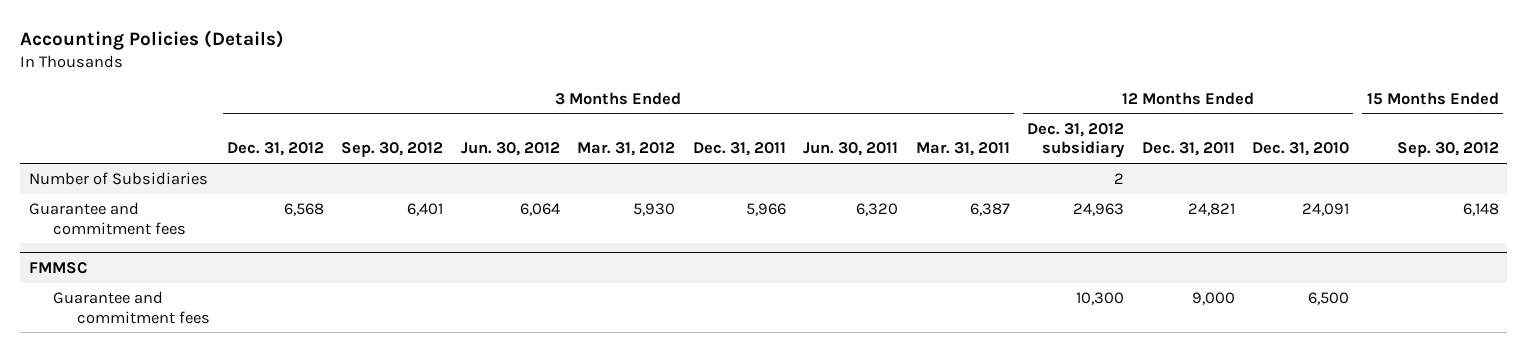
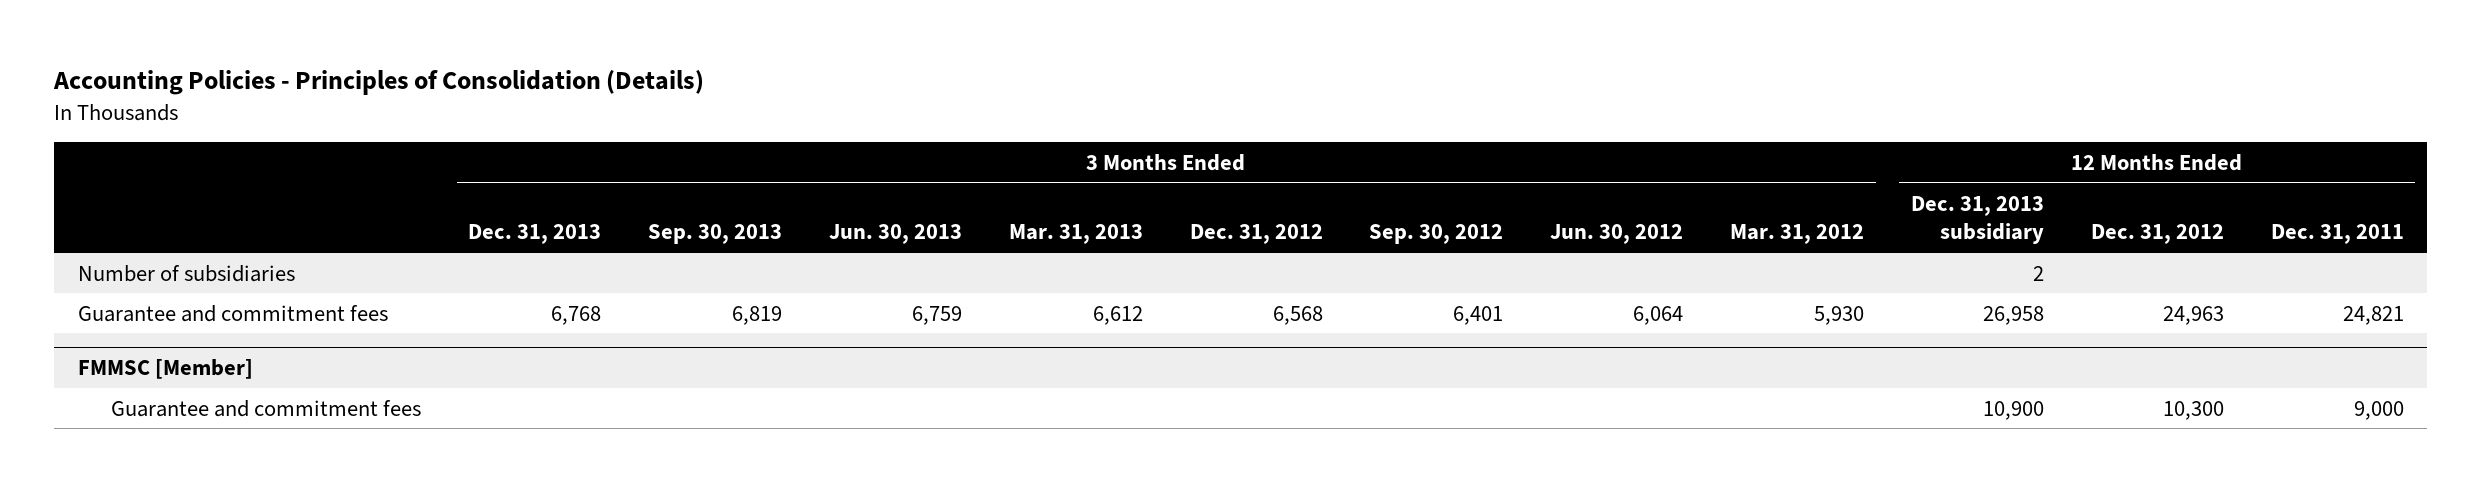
- Accounting Policies (Details)
+ Accounting Policies - Principles of Consolidation (Details)
- | 3 Months Ended Dec. 31, 2012 | 3 Months Ended Sep. 30, 2012 | 3 Months Ended Jun. 30, 2012 | 3 Months Ended Mar. 31, 2012 | 3 Months Ended Dec. 31, 2011 | 3 Months Ended Jun. 30, 2011 | 3 Months Ended Mar. 31, 2011 | 12 Months Ended Dec. 31, 2012 subsidiary | 12 Months Ended Dec. 31, 2011 | 12 Months Ended Dec. 31, 2010 | 15 Months Ended Sep. 30, 2012
+ | 3 Months Ended Dec. 31, 2013 | 3 Months Ended Sep. 30, 2013 | 3 Months Ended Jun. 30, 2013 | 3 Months Ended Mar. 31, 2013 | 3 Months Ended Dec. 31, 2012 | 3 Months Ended Sep. 30, 2012 | 3 Months Ended Jun. 30, 2012 | 3 Months Ended Mar. 31, 2012 | 12 Months Ended Dec. 31, 2013 subsidiary | 12 Months Ended Dec. 31, 2012 | 12 Months Ended Dec. 31, 2011
- Number of Subsidiaries | | | | | | | | 2 | | |
+ Number of subsidiaries | | | | | | | | | 2 | |
- FMMSC
+ FMMSC [Member]

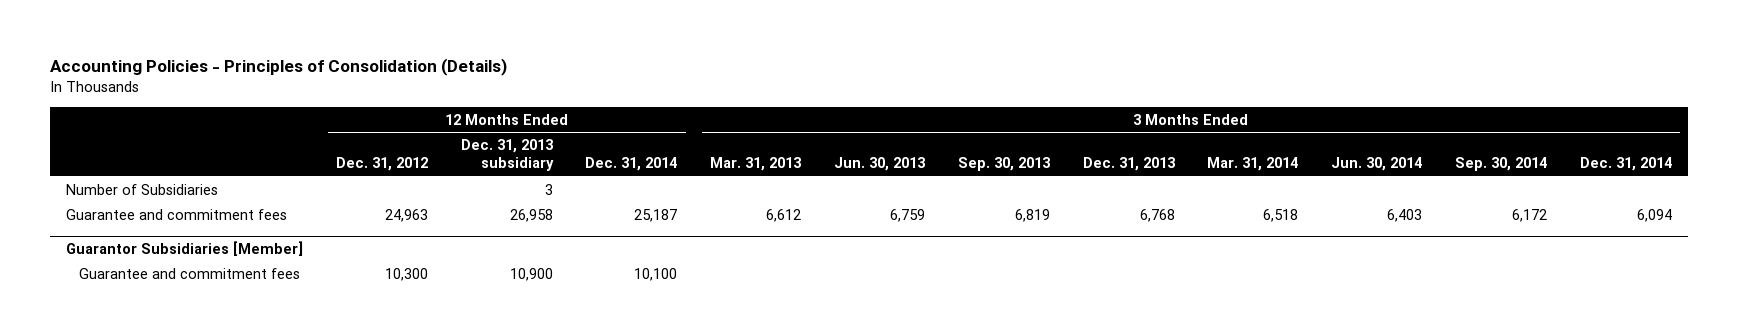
- | 3 Months Ended Dec. 31, 2013 | 3 Months Ended Sep. 30, 2013 | 3 Months Ended Jun. 30, 2013 | 3 Months Ended Mar. 31, 2013 | 3 Months Ended Dec. 31, 2012 | 3 Months Ended Sep. 30, 2012 | 3 Months Ended Jun. 30, 2012 | 3 Months Ended Mar. 31, 2012 | 12 Months Ended Dec. 31, 2013 subsidiary | 12 Months Ended Dec. 31, 2012 | 12 Months Ended Dec. 31, 2011
+ | 12 Months Ended Dec. 31, 2012 | 12 Months Ended Dec. 31, 2013 subsidiary | 12 Months Ended Dec. 31, 2014 | 3 Months Ended Mar. 31, 2013 | 3 Months Ended Jun. 30, 2013 | 3 Months Ended Sep. 30, 2013 | 3 Months Ended Dec. 31, 2013 | 3 Months Ended Mar. 31, 2014 | 3 Months Ended Jun. 30, 2014 | 3 Months Ended Sep. 30, 2014 | 3 Months Ended Dec. 31, 2014
- Number of subsidiaries | | | | | | | | | 2 | |
+ Number of Subsidiaries | | 3 | | | | | | | | |
- FMMSC [Member]
+ Guarantor Subsidiaries [Member]

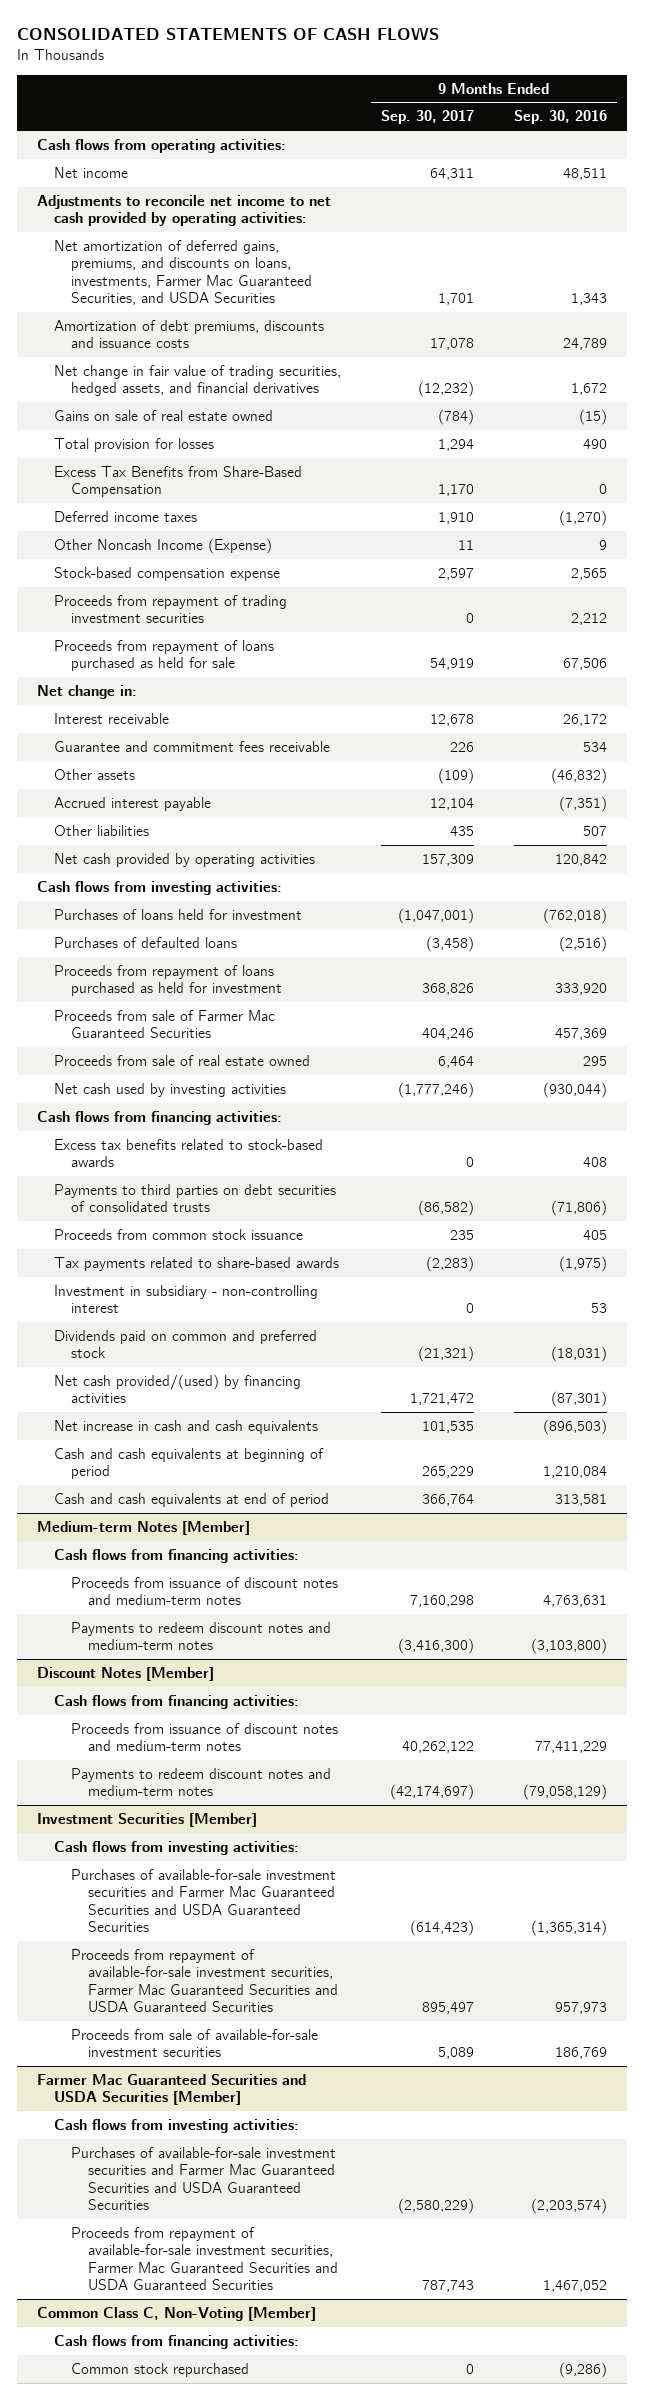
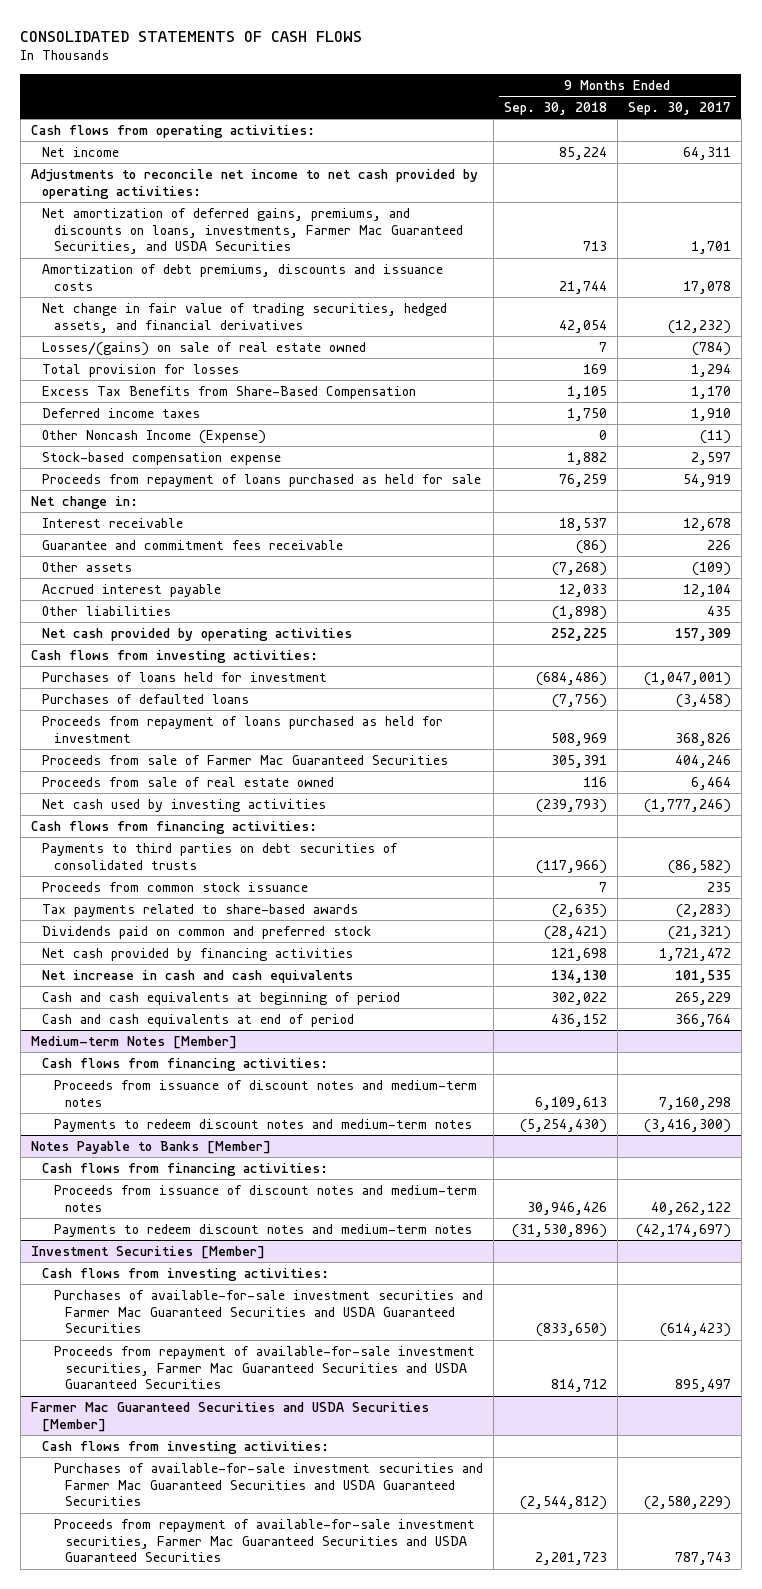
- | 9 Months Ended Sep. 30, 2017 | 9 Months Ended Sep. 30, 2016
+ | 9 Months Ended Sep. 30, 2018 | 9 Months Ended Sep. 30, 2017
- Gains on sale of real estate owned | (784) | (15)
+ Losses/(gains) on sale of real estate owned | 7 | (784)
- Other Noncash Income (Expense) | 11 | 9
+ Other Noncash Income (Expense) | 0 | (11)
- Proceeds from repayment of trading investment securities | 0 | 2,212
- Excess tax benefits related to stock-based awards | 0 | 408
- Investment in subsidiary - non-controlling interest | 0 | 53
- Net cash provided/(used) by financing activities | 1,721,472 | (87,301)
+ Net cash provided by financing activities | 121,698 | 1,721,472
- Discount Notes [Member]
+ Notes Payable to Banks [Member]
@ Investment Securities [Member]
- Proceeds from sale of available-for-sale investment securities | 5,089 | 186,769
- Common Class C, Non-Voting [Member]
- Cash flows from financing activities:
- Common stock repurchased | 0 | (9,286)

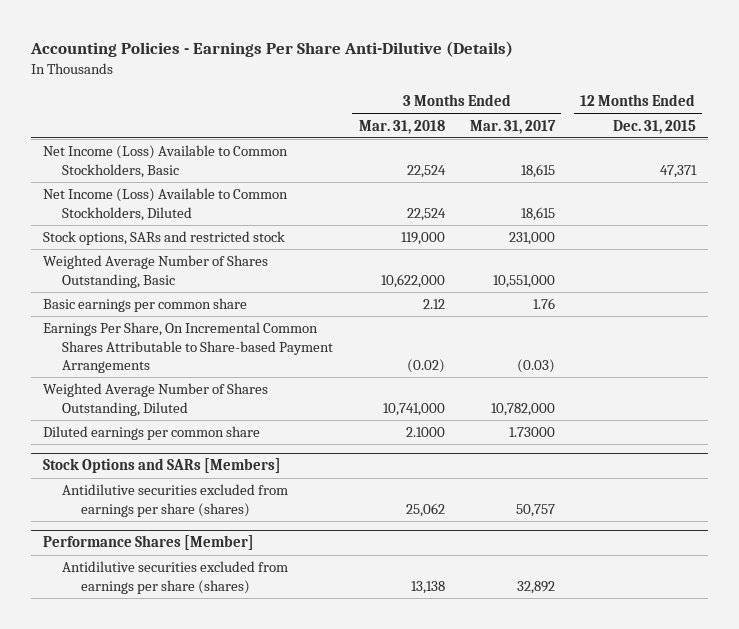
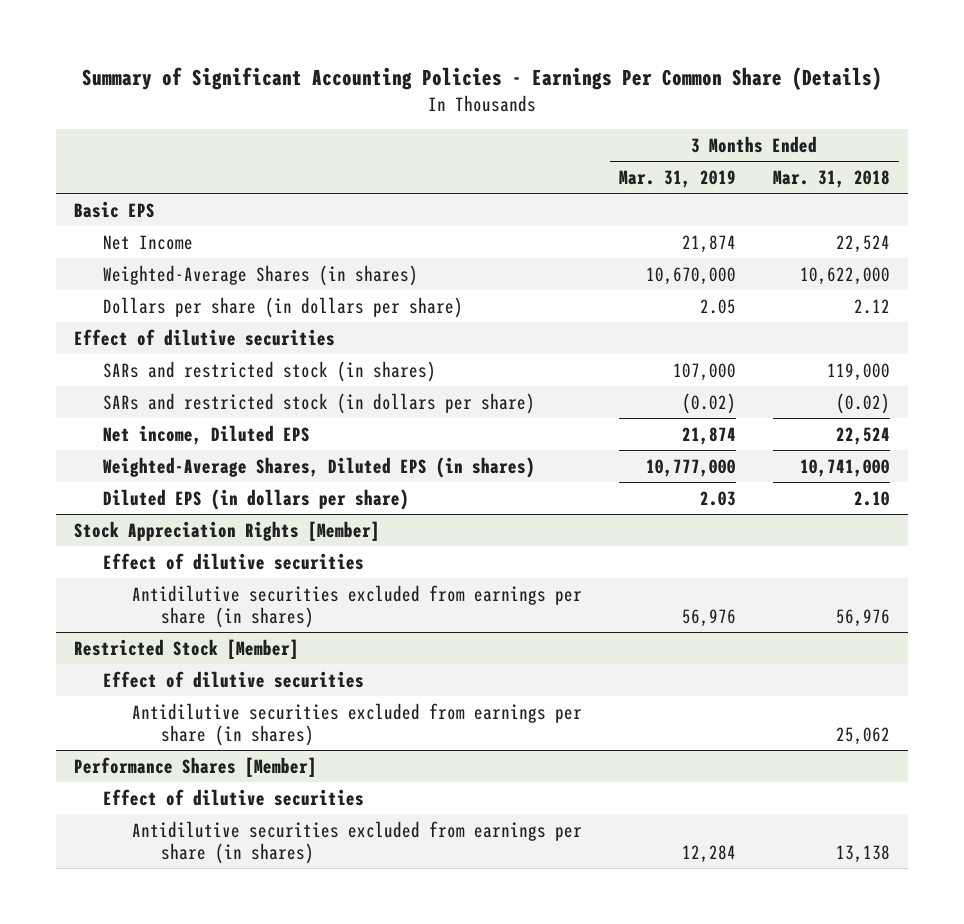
- Accounting Policies - Earnings Per Share Anti-Dilutive (Details)
+ Summary of Significant Accounting Policies - Earnings Per Common Share (Details)
- | 3 Months Ended Mar. 31, 2018 | 3 Months Ended Mar. 31, 2017 | 12 Months Ended Dec. 31, 2015
+ | 3 Months Ended Mar. 31, 2019 | 3 Months Ended Mar. 31, 2018
- Net Income (Loss) Available to Common Stockholders, Basic | 22,524 | 18,615 | 47,371
- Net Income (Loss) Available to Common Stockholders, Diluted | 22,524 | 18,615 |
- Stock options, SARs and restricted stock | 119,000 | 231,000 |
- Weighted Average Number of Shares Outstanding, Basic | 10,622,000 | 10,551,000 |
- Basic earnings per common share | 2.12 | 1.76 |
- Earnings Per Share, On Incremental Common Shares Attributable to Share-based Payment Arrangements | (0.02) | (0.03) |
- Weighted Average Number of Shares Outstanding, Diluted | 10,741,000 | 10,782,000 |
- Diluted earnings per common share | 2.1000 | 1.73000 |
- Stock Options and SARs [Members]
- Antidilutive securities excluded from earnings per share (shares) | 25,062 | 50,757 |
+ Basic EPS
+ Net Income | 21,874 | 22,524
+ Weighted-Average Shares (in shares) | 10,670,000 | 10,622,000
+ Dollars per share (in dollars per share) | 2.05 | 2.12
+ Effect of dilutive securities
+ SARs and restricted stock (in shares) | 107,000 | 119,000
+ SARs and restricted stock (in dollars per share) | (0.02) | (0.02)
+ Net income, Diluted EPS | 21,874 | 22,524
+ Weighted-Average Shares, Diluted EPS (in shares) | 10,777,000 | 10,741,000
+ Diluted EPS (in dollars per share) | 2.03 | 2.10
+ Stock Appreciation Rights [Member]
+ Effect of dilutive securities
+ Antidilutive securities excluded from earnings per share (in shares) | 56,976 | 56,976
+ Restricted Stock [Member]
+ Effect of dilutive securities
+ Antidilutive securities excluded from earnings per share (in shares) | | 25,062
@ Performance Shares [Member]
- Antidilutive securities excluded from earnings per share (shares) | 13,138 | 32,892 |
+ Effect of dilutive securities
+ Antidilutive securities excluded from earnings per share (in shares) | 12,284 | 13,138

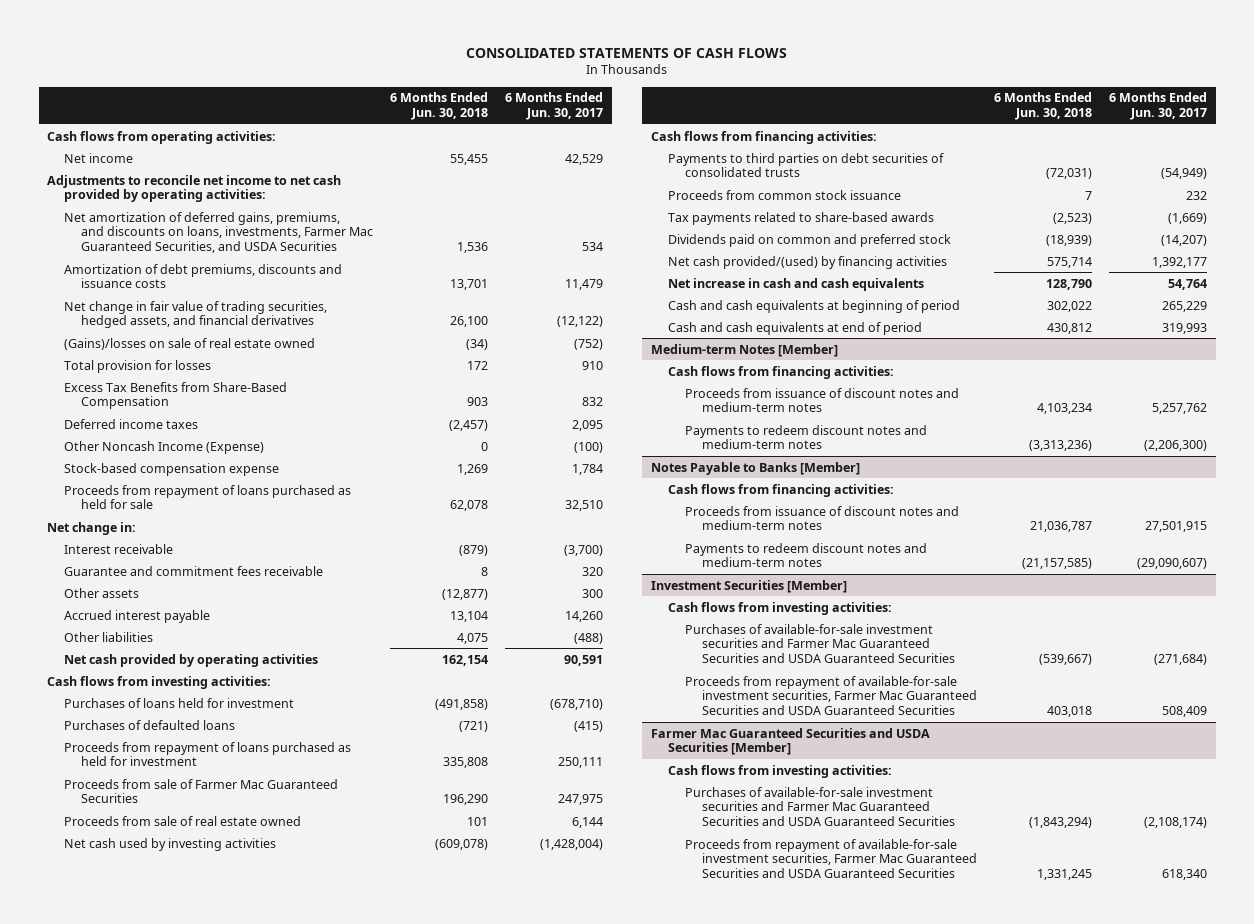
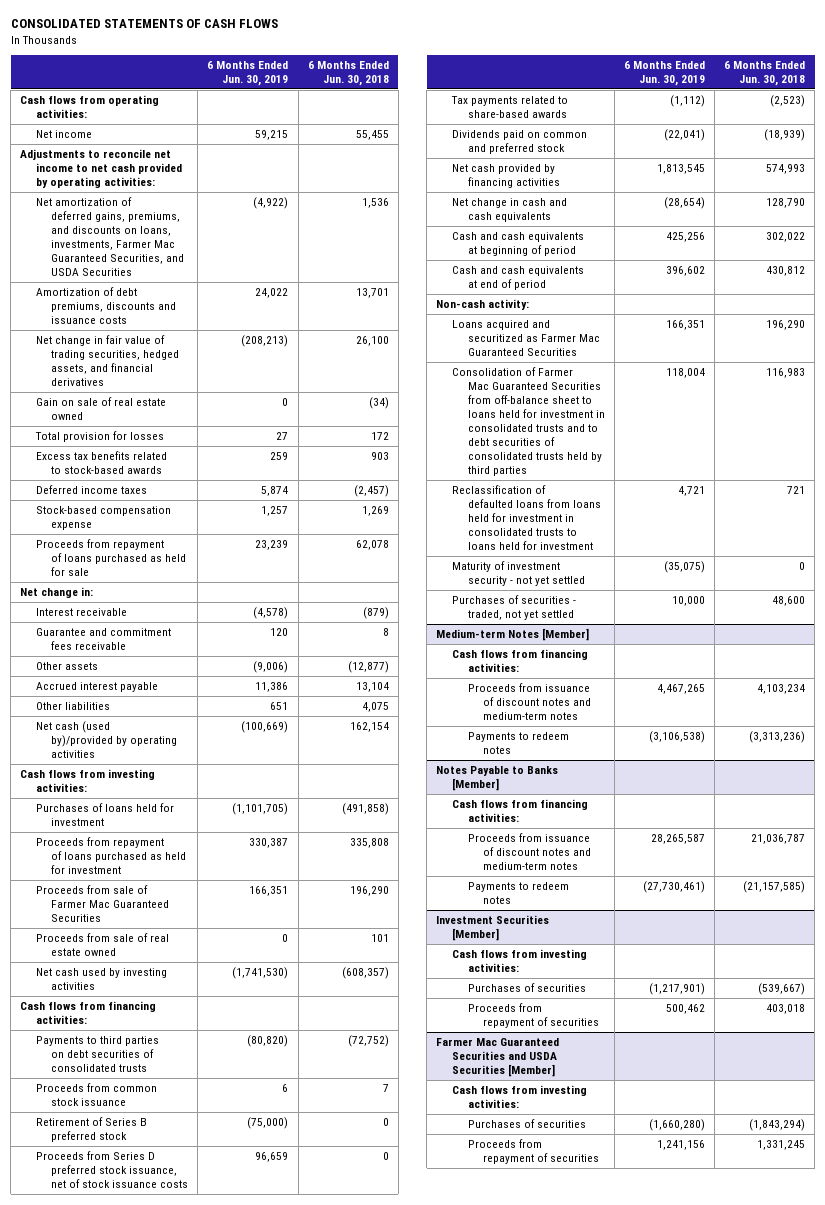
- | 6 Months Ended Jun. 30, 2018 | 6 Months Ended Jun. 30, 2017
+ | 6 Months Ended Jun. 30, 2019 | 6 Months Ended Jun. 30, 2018
- (Gains)/losses on sale of real estate owned | (34) | (752)
+ Gain on sale of real estate owned | 0 | (34)
- Excess Tax Benefits from Share-Based Compensation | 903 | 832
+ Excess tax benefits related to stock-based awards | 259 | 903
- Other Noncash Income (Expense) | 0 | (100)
- Net cash provided by operating activities | 162,154 | 90,591
+ Net cash (used by)/provided by operating activities | (100,669) | 162,154
- Purchases of defaulted loans | (721) | (415)
- Net cash used by investing activities | (609,078) | (1,428,004)
+ Net cash used by investing activities | (1,741,530) | (608,357)
- Payments to third parties on debt securities of consolidated trusts | (72,031) | (54,949)
+ Payments to third parties on debt securities of consolidated trusts | (80,820) | (72,752)
+ Retirement of Series B preferred stock | (75,000) | 0
+ Proceeds from Series D preferred stock issuance, net of stock issuance costs | 96,659 | 0
- Net cash provided/(used) by financing activities | 575,714 | 1,392,177
- Net increase in cash and cash equivalents | 128,790 | 54,764
+ Net cash provided by financing activities | 1,813,545 | 574,993
+ Net change in cash and cash equivalents | (28,654) | 128,790
+ Non-cash activity:
+ Loans acquired and securitized as Farmer Mac Guaranteed Securities | 166,351 | 196,290
+ Consolidation of Farmer Mac Guaranteed Securities from off-balance sheet to loans held for investment in consolidated trusts and to debt securities of consolidated trusts held by third parties | 118,004 | 116,983
+ Reclassification of defaulted loans from loans held for investment in consolidated trusts to loans held for investment | 4,721 | 721
+ Maturity of investment security - not yet settled | (35,075) | 0
+ Purchases of securities - traded, not yet settled | 10,000 | 48,600
@ Medium-term Notes [Member]
- Payments to redeem discount notes and medium-term notes | (3,313,236) | (2,206,300)
+ Payments to redeem notes | (3,106,538) | (3,313,236)
@ Notes Payable to Banks [Member]
- Payments to redeem discount notes and medium-term notes | (21,157,585) | (29,090,607)
+ Payments to redeem notes | (27,730,461) | (21,157,585)
@ Investment Securities [Member]
- Purchases of available-for-sale investment securities and Farmer Mac Guaranteed Securities and USDA Guaranteed Securities | (539,667) | (271,684)
- Proceeds from repayment of available-for-sale investment securities, Farmer Mac Guaranteed Securities and USDA Guaranteed Securities | 403,018 | 508,409
+ Purchases of securities | (1,217,901) | (539,667)
+ Proceeds from repayment of securities | 500,462 | 403,018
@ Farmer Mac Guaranteed Securities and USDA Securities [Member]
- Purchases of available-for-sale investment securities and Farmer Mac Guaranteed Securities and USDA Guaranteed Securities | (1,843,294) | (2,108,174)
- Proceeds from repayment of available-for-sale investment securities, Farmer Mac Guaranteed Securities and USDA Guaranteed Securities | 1,331,245 | 618,340
+ Purchases of securities | (1,660,280) | (1,843,294)
+ Proceeds from repayment of securities | 1,241,156 | 1,331,245

